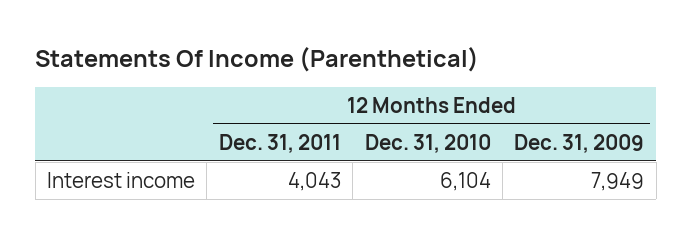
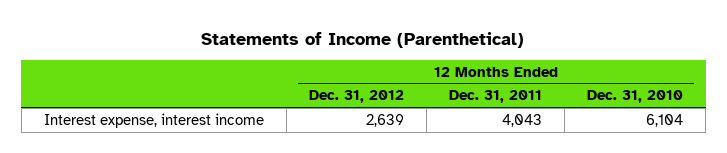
- Statements Of Income (Parenthetical)
+ Statements of Income (Parenthetical)
- | 12 Months Ended Dec. 31, 2011 | 12 Months Ended Dec. 31, 2010 | 12 Months Ended Dec. 31, 2009
+ | 12 Months Ended Dec. 31, 2012 | 12 Months Ended Dec. 31, 2011 | 12 Months Ended Dec. 31, 2010
- Interest income | 4,043 | 6,104 | 7,949
+ Interest expense, interest income | 2,639 | 4,043 | 6,104

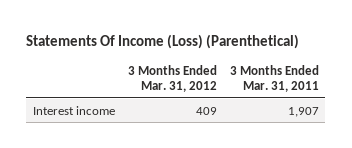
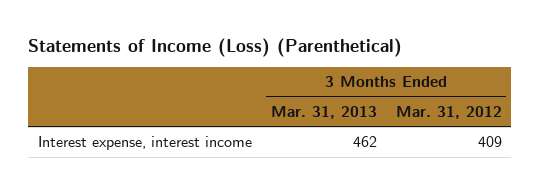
- Statements Of Income (Loss) (Parenthetical)
+ Statements of Income (Loss) (Parenthetical)
- | 3 Months Ended Mar. 31, 2012 | 3 Months Ended Mar. 31, 2011
+ | 3 Months Ended Mar. 31, 2013 | 3 Months Ended Mar. 31, 2012
- Interest income | 409 | 1,907
+ Interest expense, interest income | 462 | 409

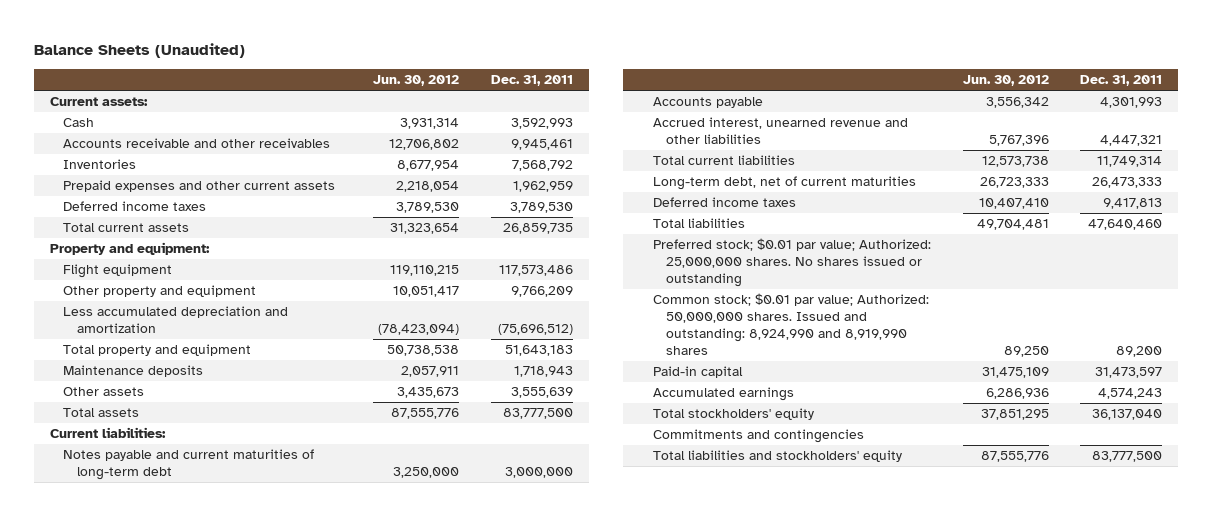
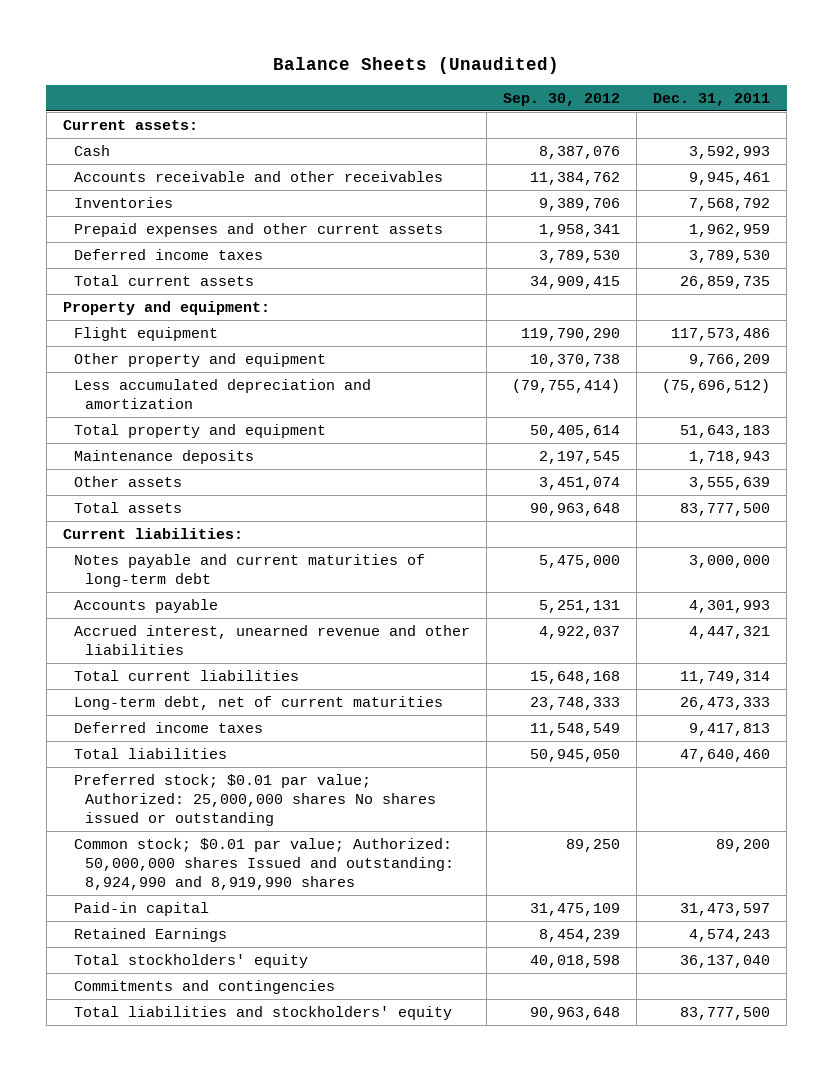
- | Jun. 30, 2012 | Dec. 31, 2011
+ | Sep. 30, 2012 | Dec. 31, 2011
- Preferred stock; $0.01 par value; Authorized: 25,000,000 shares. No shares issued or outstanding
- Common stock; $0.01 par value; Authorized: 50,000,000 shares. Issued and outstanding: 8,924,990 and 8,919,990 shares | 89,250 | 89,200
+ Preferred stock; $0.01 par value; Authorized: 25,000,000 shares No shares issued or outstanding
+ Common stock; $0.01 par value; Authorized: 50,000,000 shares Issued and outstanding: 8,924,990 and 8,919,990 shares | 89,250 | 89,200
- Accumulated earnings | 6,286,936 | 4,574,243
+ Retained Earnings | 8,454,239 | 4,574,243

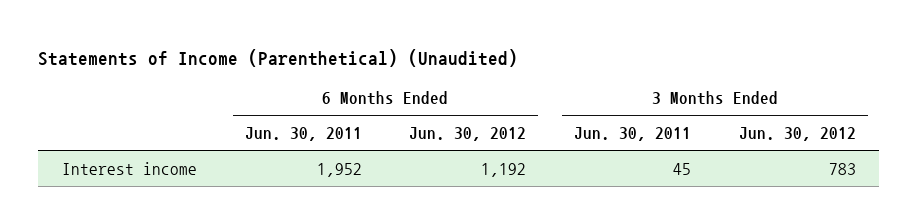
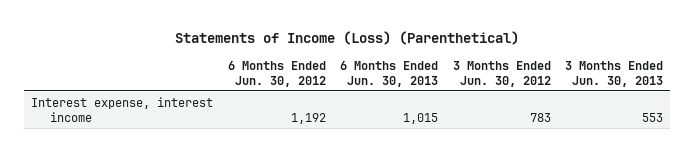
- Statements of Income (Parenthetical) (Unaudited)
+ Statements of Income (Loss) (Parenthetical)
- | 6 Months Ended Jun. 30, 2011 | 6 Months Ended Jun. 30, 2012 | 3 Months Ended Jun. 30, 2011 | 3 Months Ended Jun. 30, 2012
+ | 6 Months Ended Jun. 30, 2012 | 6 Months Ended Jun. 30, 2013 | 3 Months Ended Jun. 30, 2012 | 3 Months Ended Jun. 30, 2013
- Interest income | 1,952 | 1,192 | 45 | 783
+ Interest expense, interest income | 1,192 | 1,015 | 783 | 553

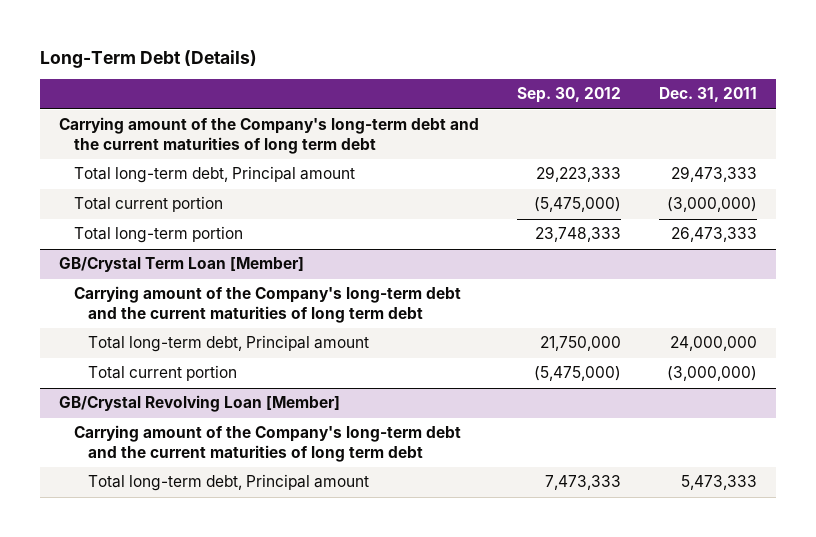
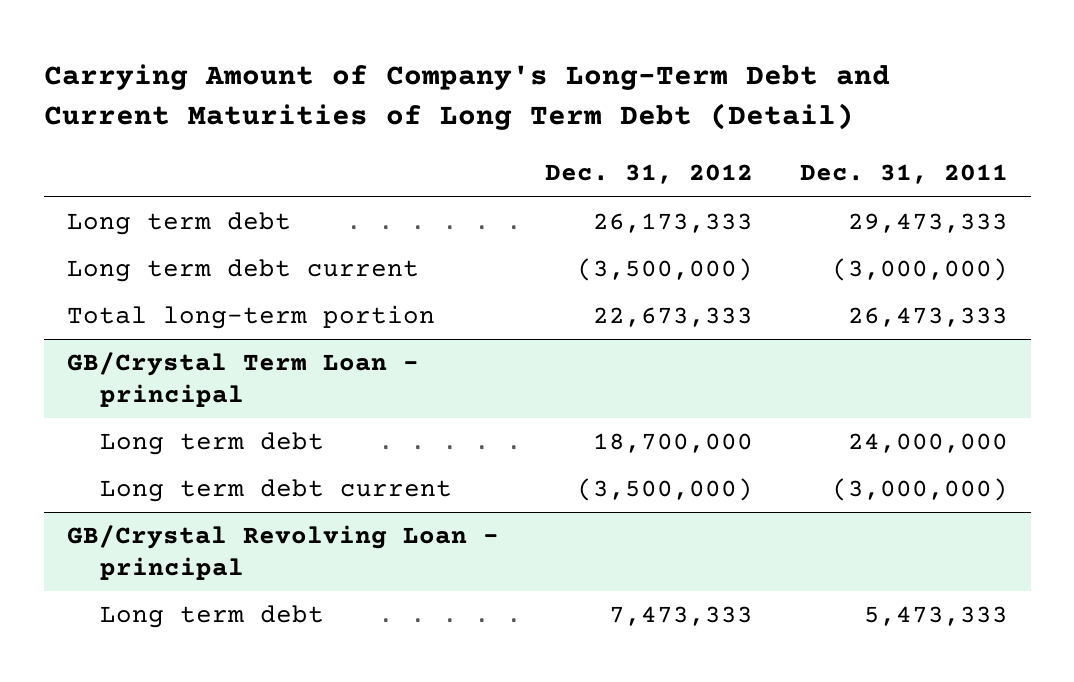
- Long-Term Debt (Details)
+ Carrying Amount of Company's Long-Term Debt and Current Maturities of Long Term Debt (Detail)
- | Sep. 30, 2012 | Dec. 31, 2011
+ | Dec. 31, 2012 | Dec. 31, 2011
- Carrying amount of the Company's long-term debt and the current maturities of long term debt
- Total long-term debt, Principal amount | 29,223,333 | 29,473,333
- Total current portion | (5,475,000) | (3,000,000)
+ Long term debt | 26,173,333 | 29,473,333
+ Long term debt current | (3,500,000) | (3,000,000)
- GB/Crystal Term Loan [Member]
- Carrying amount of the Company's long-term debt and the current maturities of long term debt
- Total long-term debt, Principal amount | 21,750,000 | 24,000,000
- Total current portion | (5,475,000) | (3,000,000)
- GB/Crystal Revolving Loan [Member]
- Carrying amount of the Company's long-term debt and the current maturities of long term debt
- Total long-term debt, Principal amount | 7,473,333 | 5,473,333
+ GB/Crystal Term Loan - principal
+ Long term debt | 18,700,000 | 24,000,000
+ Long term debt current | (3,500,000) | (3,000,000)
+ GB/Crystal Revolving Loan - principal
+ Long term debt | 7,473,333 | 5,473,333

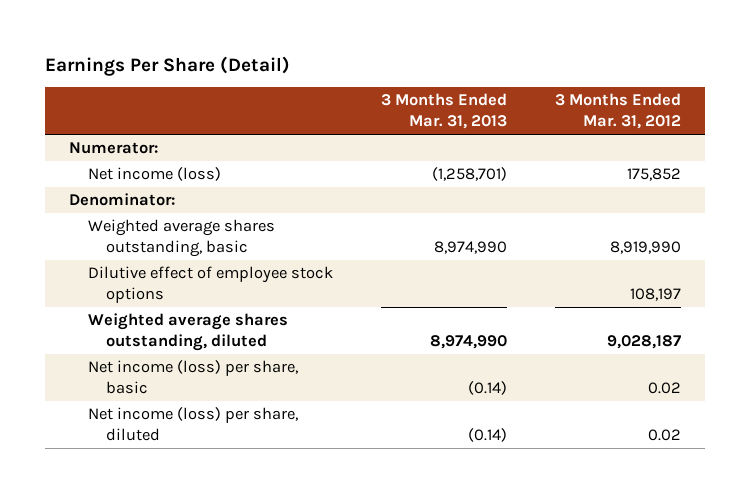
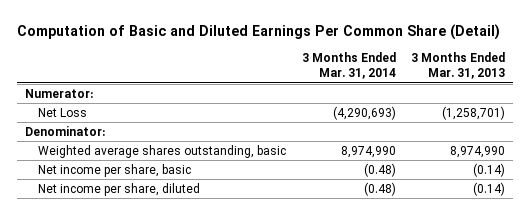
- Earnings Per Share (Detail)
+ Computation of Basic and Diluted Earnings Per Common Share (Detail)
- | 3 Months Ended Mar. 31, 2013 | 3 Months Ended Mar. 31, 2012
+ | 3 Months Ended Mar. 31, 2014 | 3 Months Ended Mar. 31, 2013
- Net income (loss) | (1,258,701) | 175,852
+ Net Loss | (4,290,693) | (1,258,701)
- Dilutive effect of employee stock options | | 108,197
- Weighted average shares outstanding, diluted | 8,974,990 | 9,028,187
- Net income (loss) per share, basic | (0.14) | 0.02
- Net income (loss) per share, diluted | (0.14) | 0.02
+ Net income per share, basic | (0.48) | (0.14)
+ Net income per share, diluted | (0.48) | (0.14)

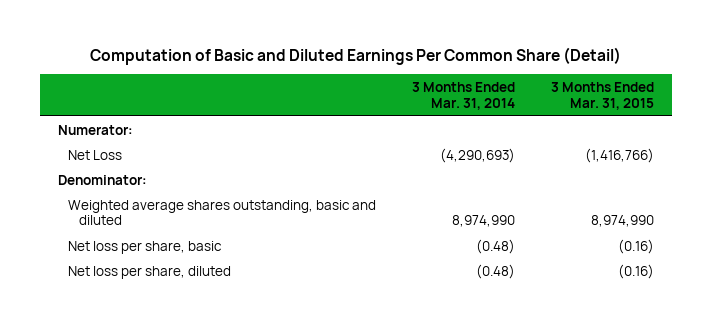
- | 3 Months Ended Mar. 31, 2014 | 3 Months Ended Mar. 31, 2013
+ | 3 Months Ended Mar. 31, 2014 | 3 Months Ended Mar. 31, 2015
- Weighted average shares outstanding, basic | 8,974,990 | 8,974,990
- Net income per share, basic | (0.48) | (0.14)
- Net income per share, diluted | (0.48) | (0.14)
+ Weighted average shares outstanding, basic and diluted | 8,974,990 | 8,974,990
+ Net loss per share, basic | (0.48) | (0.16)
+ Net loss per share, diluted | (0.48) | (0.16)

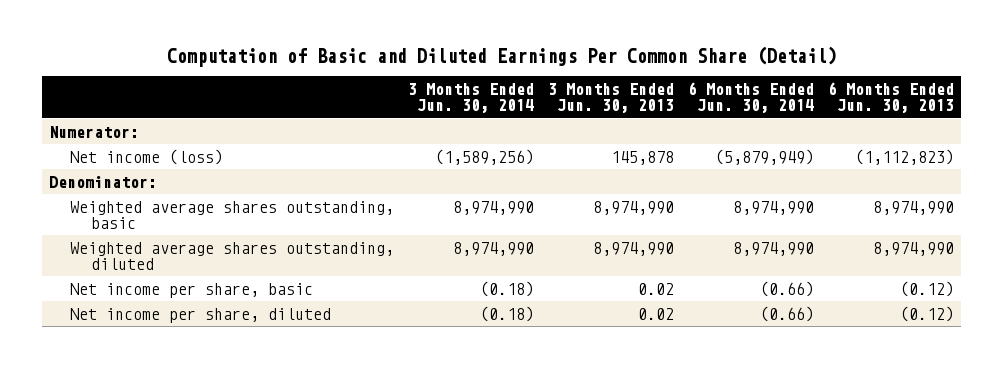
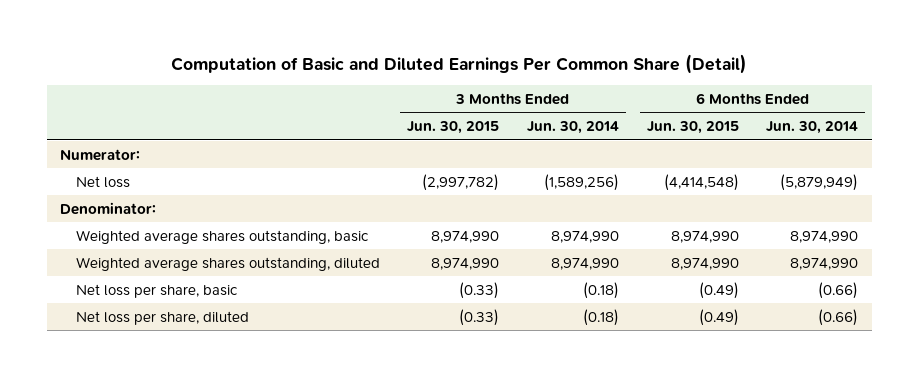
- | 3 Months Ended Jun. 30, 2014 | 3 Months Ended Jun. 30, 2013 | 6 Months Ended Jun. 30, 2014 | 6 Months Ended Jun. 30, 2013
+ | 3 Months Ended Jun. 30, 2015 | 3 Months Ended Jun. 30, 2014 | 6 Months Ended Jun. 30, 2015 | 6 Months Ended Jun. 30, 2014
- Net income (loss) | (1,589,256) | 145,878 | (5,879,949) | (1,112,823)
+ Net loss | (2,997,782) | (1,589,256) | (4,414,548) | (5,879,949)
- Net income per share, basic | (0.18) | 0.02 | (0.66) | (0.12)
- Net income per share, diluted | (0.18) | 0.02 | (0.66) | (0.12)
+ Net loss per share, basic | (0.33) | (0.18) | (0.49) | (0.66)
+ Net loss per share, diluted | (0.33) | (0.18) | (0.49) | (0.66)

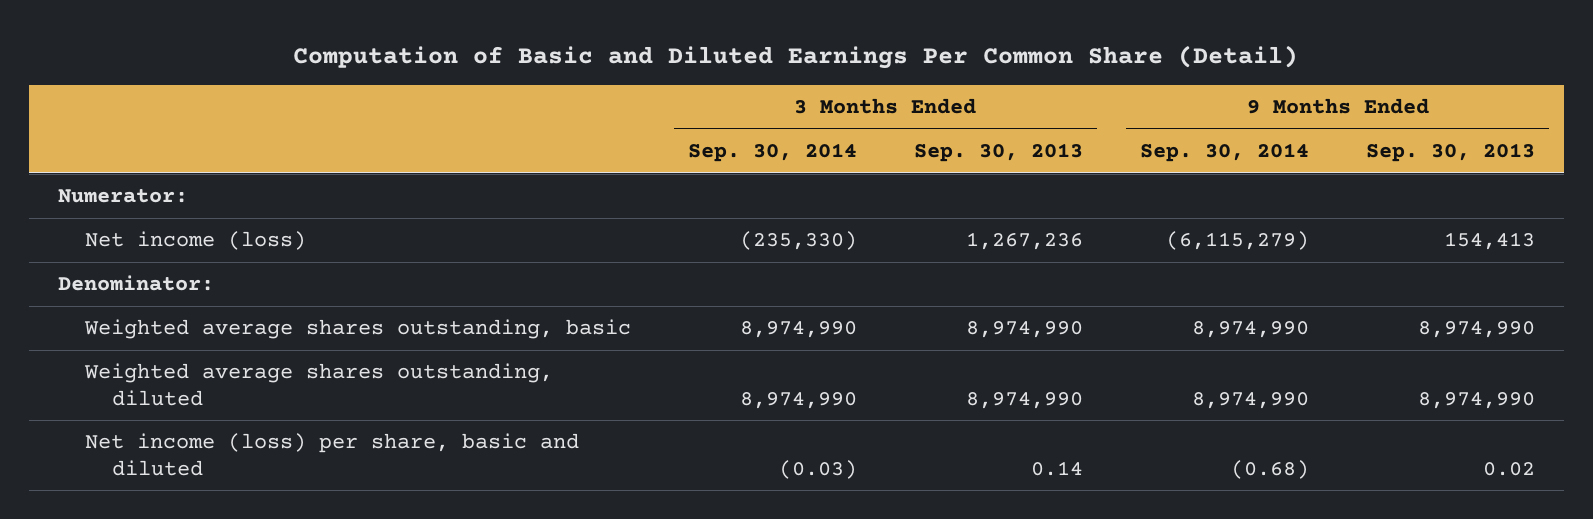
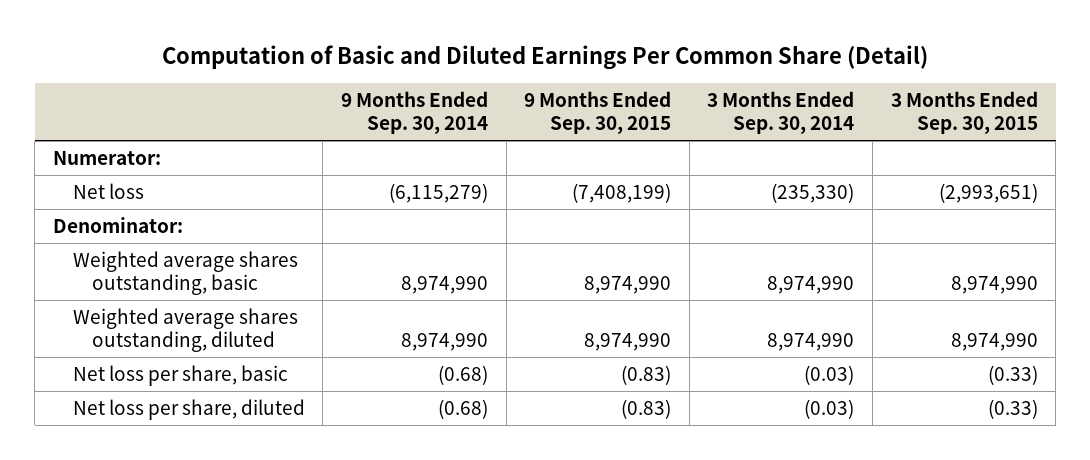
- | 3 Months Ended Sep. 30, 2014 | 3 Months Ended Sep. 30, 2013 | 9 Months Ended Sep. 30, 2014 | 9 Months Ended Sep. 30, 2013
+ | 9 Months Ended Sep. 30, 2014 | 9 Months Ended Sep. 30, 2015 | 3 Months Ended Sep. 30, 2014 | 3 Months Ended Sep. 30, 2015
- Net income (loss) | (235,330) | 1,267,236 | (6,115,279) | 154,413
+ Net loss | (6,115,279) | (7,408,199) | (235,330) | (2,993,651)
- Net income (loss) per share, basic and diluted | (0.03) | 0.14 | (0.68) | 0.02
+ Net loss per share, basic | (0.68) | (0.83) | (0.03) | (0.33)
+ Net loss per share, diluted | (0.68) | (0.83) | (0.03) | (0.33)

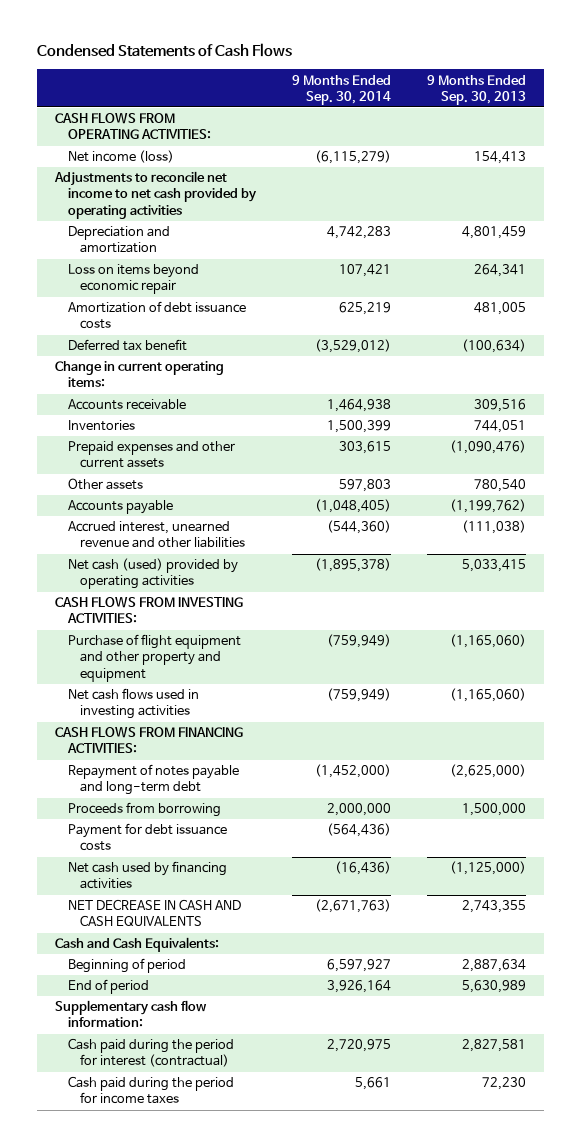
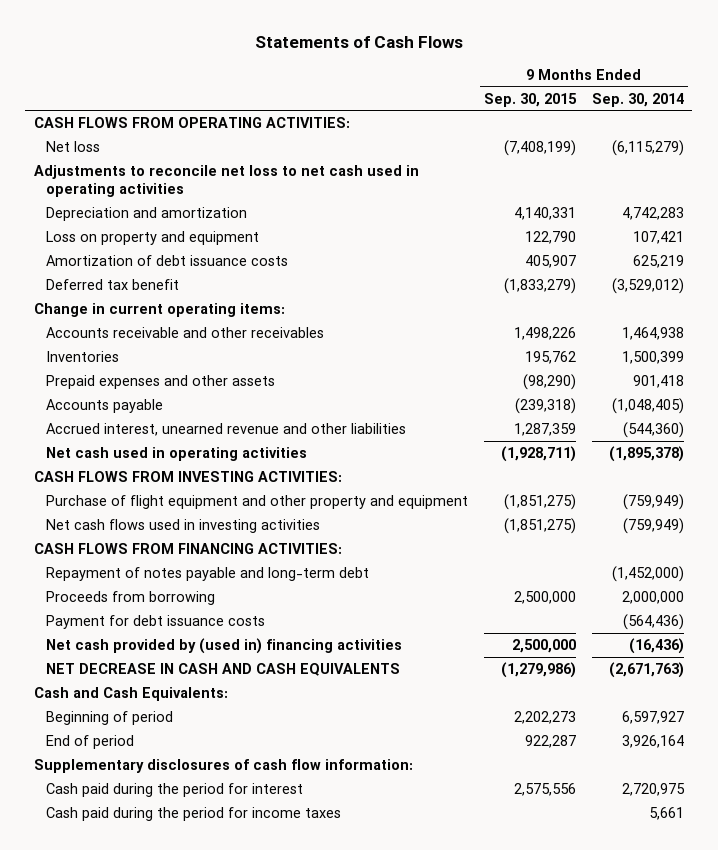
- Condensed Statements of Cash Flows
+ Statements of Cash Flows
- | 9 Months Ended Sep. 30, 2014 | 9 Months Ended Sep. 30, 2013
+ | 9 Months Ended Sep. 30, 2015 | 9 Months Ended Sep. 30, 2014
- Net income (loss) | (6,115,279) | 154,413
- Adjustments to reconcile net income to net cash provided by operating activities
+ Net loss | (7,408,199) | (6,115,279)
+ Adjustments to reconcile net loss to net cash used in operating activities
- Loss on items beyond economic repair | 107,421 | 264,341
+ Loss on property and equipment | 122,790 | 107,421
- Accounts receivable | 1,464,938 | 309,516
+ Accounts receivable and other receivables | 1,498,226 | 1,464,938
- Prepaid expenses and other current assets | 303,615 | (1,090,476)
- Other assets | 597,803 | 780,540
+ Prepaid expenses and other assets | (98,290) | 901,418
- Net cash (used) provided by operating activities | (1,895,378) | 5,033,415
+ Net cash used in operating activities | (1,928,711) | (1,895,378)
- Net cash used by financing activities | (16,436) | (1,125,000)
+ Net cash provided by (used in) financing activities | 2,500,000 | (16,436)
- Supplementary cash flow information:
- Cash paid during the period for interest (contractual) | 2,720,975 | 2,827,581
+ Supplementary disclosures of cash flow information:
+ Cash paid during the period for interest | 2,575,556 | 2,720,975

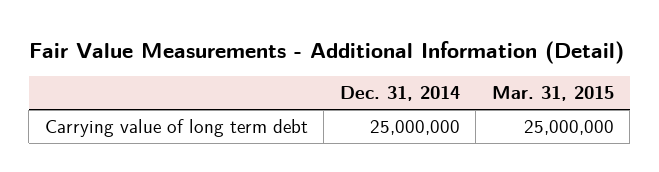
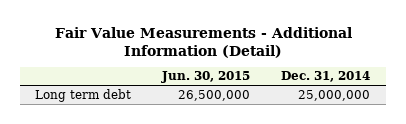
- | Dec. 31, 2014 | Mar. 31, 2015
+ | Jun. 30, 2015 | Dec. 31, 2014
- Carrying value of long term debt | 25,000,000 | 25,000,000
+ Long term debt | 26,500,000 | 25,000,000

